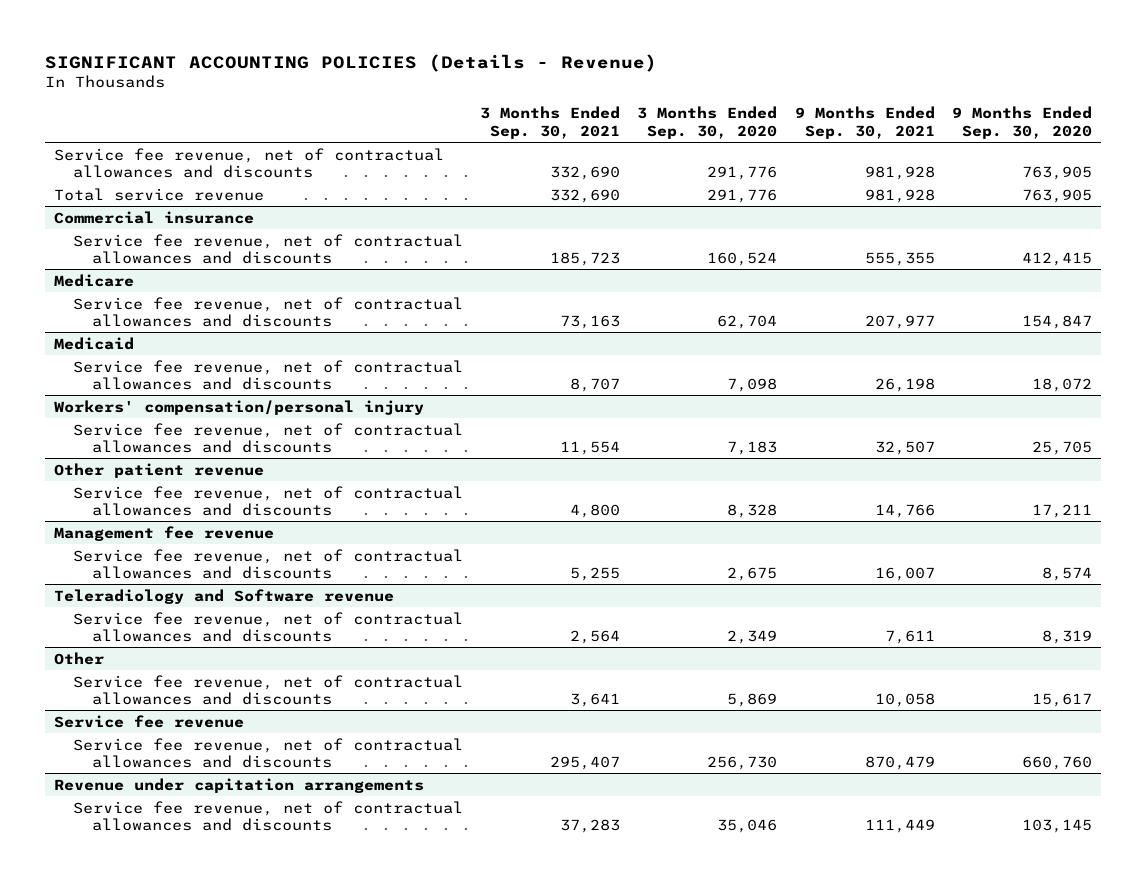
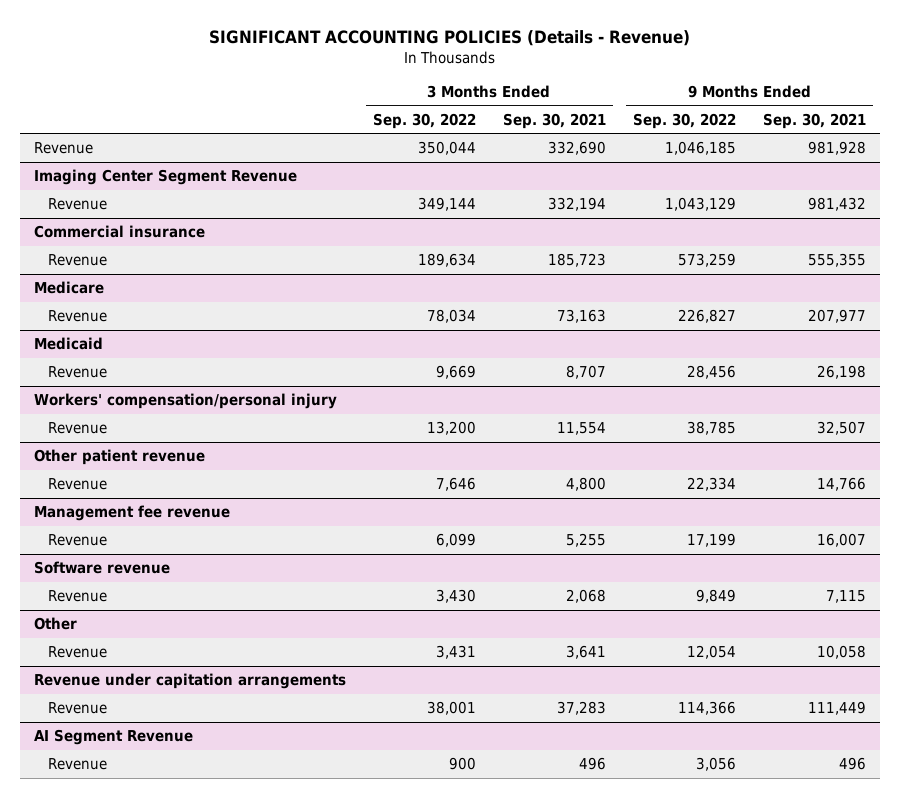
- | 3 Months Ended Sep. 30, 2021 | 3 Months Ended Sep. 30, 2020 | 9 Months Ended Sep. 30, 2021 | 9 Months Ended Sep. 30, 2020
+ | 3 Months Ended Sep. 30, 2022 | 3 Months Ended Sep. 30, 2021 | 9 Months Ended Sep. 30, 2022 | 9 Months Ended Sep. 30, 2021
- Service fee revenue, net of contractual allowances and discounts | 332,690 | 291,776 | 981,928 | 763,905
- Total service revenue | 332,690 | 291,776 | 981,928 | 763,905
+ Revenue | 350,044 | 332,690 | 1,046,185 | 981,928
+ Imaging Center Segment Revenue
+ Revenue | 349,144 | 332,194 | 1,043,129 | 981,432
@ Commercial insurance
- Service fee revenue, net of contractual allowances and discounts | 185,723 | 160,524 | 555,355 | 412,415
+ Revenue | 189,634 | 185,723 | 573,259 | 555,355
@ Medicare
- Service fee revenue, net of contractual allowances and discounts | 73,163 | 62,704 | 207,977 | 154,847
+ Revenue | 78,034 | 73,163 | 226,827 | 207,977
@ Medicaid
- Service fee revenue, net of contractual allowances and discounts | 8,707 | 7,098 | 26,198 | 18,072
+ Revenue | 9,669 | 8,707 | 28,456 | 26,198
@ Workers' compensation/personal injury
- Service fee revenue, net of contractual allowances and discounts | 11,554 | 7,183 | 32,507 | 25,705
+ Revenue | 13,200 | 11,554 | 38,785 | 32,507
@ Other patient revenue
- Service fee revenue, net of contractual allowances and discounts | 4,800 | 8,328 | 14,766 | 17,211
+ Revenue | 7,646 | 4,800 | 22,334 | 14,766
@ Management fee revenue
- Service fee revenue, net of contractual allowances and discounts | 5,255 | 2,675 | 16,007 | 8,574
- Teleradiology and Software revenue
- Service fee revenue, net of contractual allowances and discounts | 2,564 | 2,349 | 7,611 | 8,319
@ Management fee revenue
+ Revenue | 6,099 | 5,255 | 17,199 | 16,007
+ Software revenue
+ Revenue | 3,430 | 2,068 | 9,849 | 7,115
@ Other
- Service fee revenue, net of contractual allowances and discounts | 3,641 | 5,869 | 10,058 | 15,617
- Service fee revenue
- Service fee revenue, net of contractual allowances and discounts | 295,407 | 256,730 | 870,479 | 660,760
@ Other
+ Revenue | 3,431 | 3,641 | 12,054 | 10,058
@ Revenue under capitation arrangements
- Service fee revenue, net of contractual allowances and discounts | 37,283 | 35,046 | 111,449 | 103,145
+ Revenue | 38,001 | 37,283 | 114,366 | 111,449
+ AI Segment Revenue
+ Revenue | 900 | 496 | 3,056 | 496

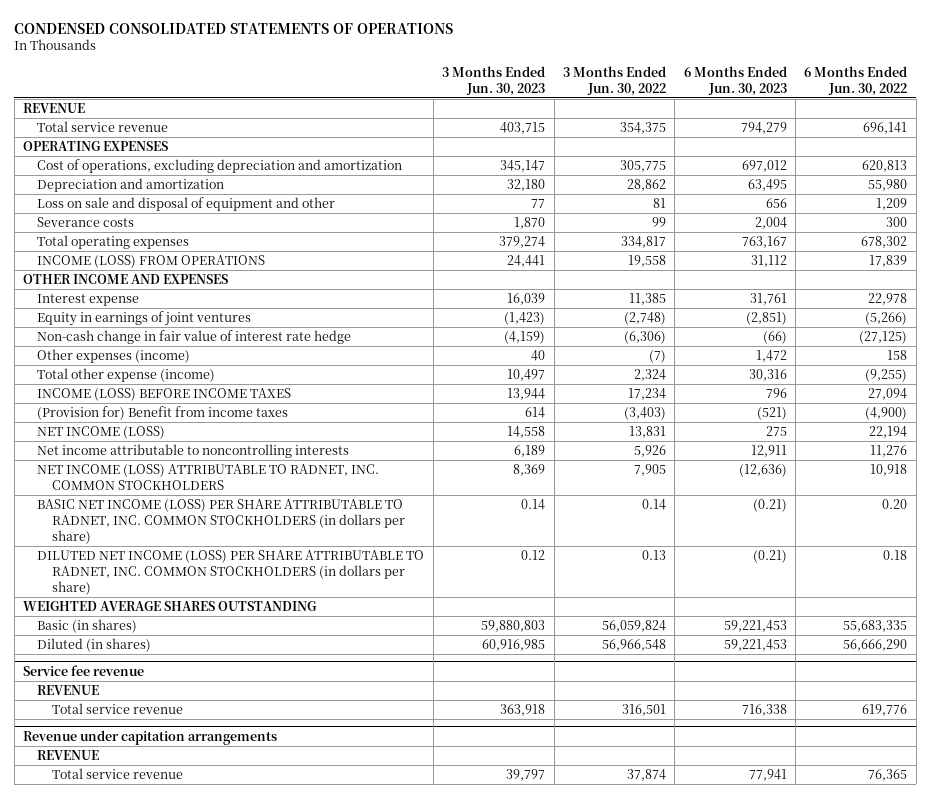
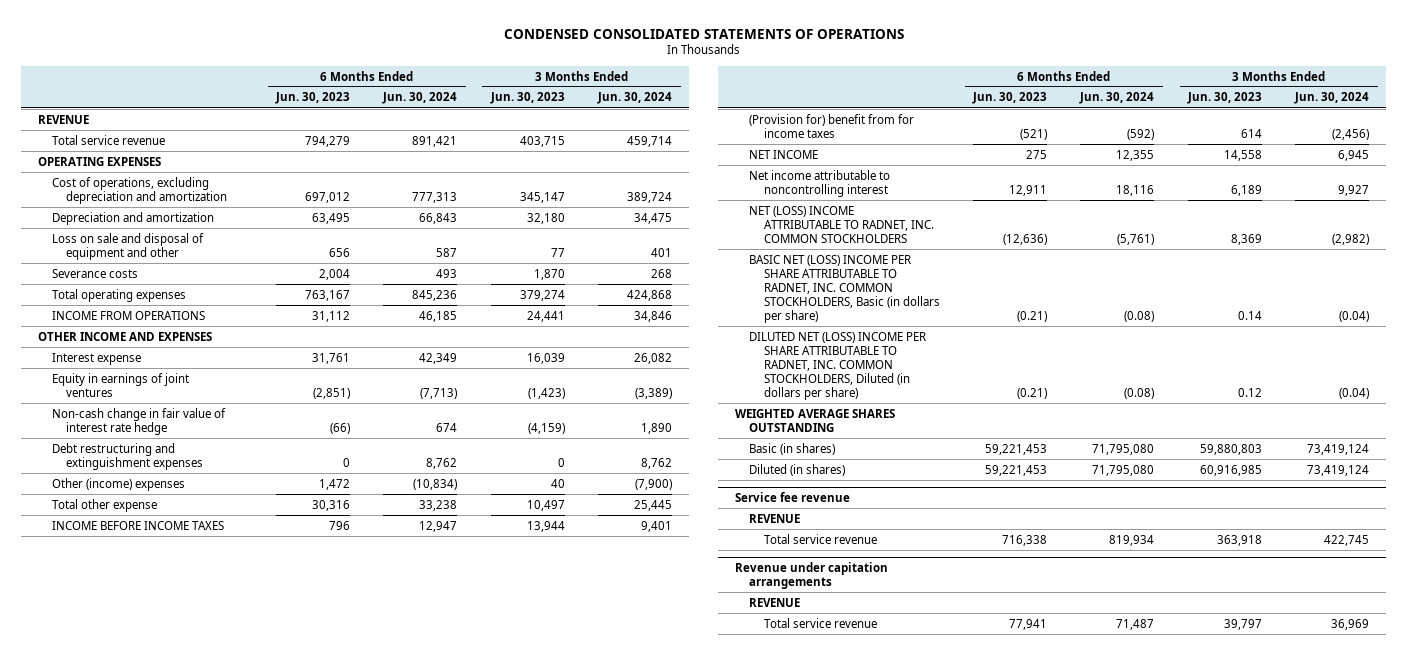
- | 3 Months Ended Jun. 30, 2023 | 3 Months Ended Jun. 30, 2022 | 6 Months Ended Jun. 30, 2023 | 6 Months Ended Jun. 30, 2022
+ | 6 Months Ended Jun. 30, 2023 | 6 Months Ended Jun. 30, 2024 | 3 Months Ended Jun. 30, 2023 | 3 Months Ended Jun. 30, 2024
- INCOME (LOSS) FROM OPERATIONS | 24,441 | 19,558 | 31,112 | 17,839
+ INCOME FROM OPERATIONS | 31,112 | 46,185 | 24,441 | 34,846
- Other expenses (income) | 40 | (7) | 1,472 | 158
- Total other expense (income) | 10,497 | 2,324 | 30,316 | (9,255)
- INCOME (LOSS) BEFORE INCOME TAXES | 13,944 | 17,234 | 796 | 27,094
- (Provision for) Benefit from income taxes | 614 | (3,403) | (521) | (4,900)
- NET INCOME (LOSS) | 14,558 | 13,831 | 275 | 22,194
- Net income attributable to noncontrolling interests | 6,189 | 5,926 | 12,911 | 11,276
- NET INCOME (LOSS) ATTRIBUTABLE TO RADNET, INC. COMMON STOCKHOLDERS | 8,369 | 7,905 | (12,636) | 10,918
- BASIC NET INCOME (LOSS) PER SHARE ATTRIBUTABLE TO RADNET, INC. COMMON STOCKHOLDERS (in dollars per share) | 0.14 | 0.14 | (0.21) | 0.20
- DILUTED NET INCOME (LOSS) PER SHARE ATTRIBUTABLE TO RADNET, INC. COMMON STOCKHOLDERS (in dollars per share) | 0.12 | 0.13 | (0.21) | 0.18
+ Debt restructuring and extinguishment expenses | 0 | 8,762 | 0 | 8,762
+ Other (income) expenses | 1,472 | (10,834) | 40 | (7,900)
+ Total other expense | 30,316 | 33,238 | 10,497 | 25,445
+ INCOME BEFORE INCOME TAXES | 796 | 12,947 | 13,944 | 9,401
+ (Provision for) benefit from for income taxes | (521) | (592) | 614 | (2,456)
+ NET INCOME | 275 | 12,355 | 14,558 | 6,945
+ Net income attributable to noncontrolling interest | 12,911 | 18,116 | 6,189 | 9,927
+ NET (LOSS) INCOME ATTRIBUTABLE TO RADNET, INC. COMMON STOCKHOLDERS | (12,636) | (5,761) | 8,369 | (2,982)
+ BASIC NET (LOSS) INCOME PER SHARE ATTRIBUTABLE TO RADNET, INC. COMMON STOCKHOLDERS, Basic (in dollars per share) | (0.21) | (0.08) | 0.14 | (0.04)
+ DILUTED NET (LOSS) INCOME PER SHARE ATTRIBUTABLE TO RADNET, INC. COMMON STOCKHOLDERS, Diluted (in dollars per share) | (0.21) | (0.08) | 0.12 | (0.04)

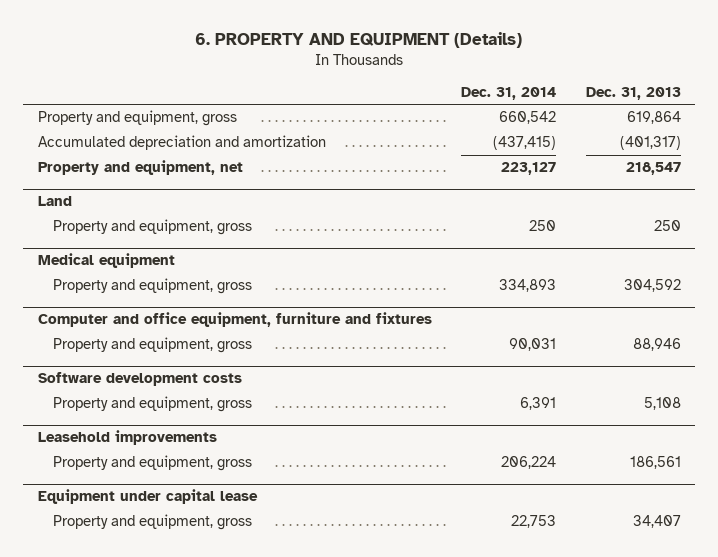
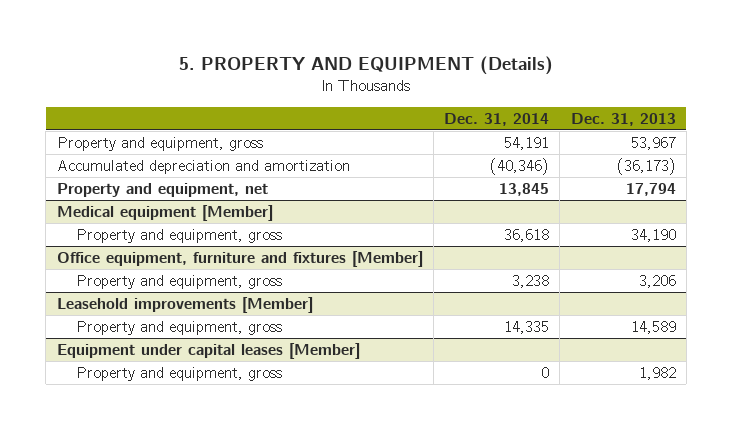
- 6. PROPERTY AND EQUIPMENT (Details)
+ 5. PROPERTY AND EQUIPMENT (Details)
- Property and equipment, gross | 660,542 | 619,864
- Accumulated depreciation and amortization | (437,415) | (401,317)
- Property and equipment, net | 223,127 | 218,547
- Land
- Property and equipment, gross | 250 | 250
- Medical equipment
- Property and equipment, gross | 334,893 | 304,592
- Computer and office equipment, furniture and fixtures
- Property and equipment, gross | 90,031 | 88,946
- Software development costs
- Property and equipment, gross | 6,391 | 5,108
- Leasehold improvements
- Property and equipment, gross | 206,224 | 186,561
- Equipment under capital lease
- Property and equipment, gross | 22,753 | 34,407
+ Property and equipment, gross | 54,191 | 53,967
+ Accumulated depreciation and amortization | (40,346) | (36,173)
+ Property and equipment, net | 13,845 | 17,794
+ Medical equipment [Member]
+ Property and equipment, gross | 36,618 | 34,190
+ Office equipment, furniture and fixtures [Member]
+ Property and equipment, gross | 3,238 | 3,206
+ Leasehold improvements [Member]
+ Property and equipment, gross | 14,335 | 14,589
+ Equipment under capital leases [Member]
+ Property and equipment, gross | 0 | 1,982

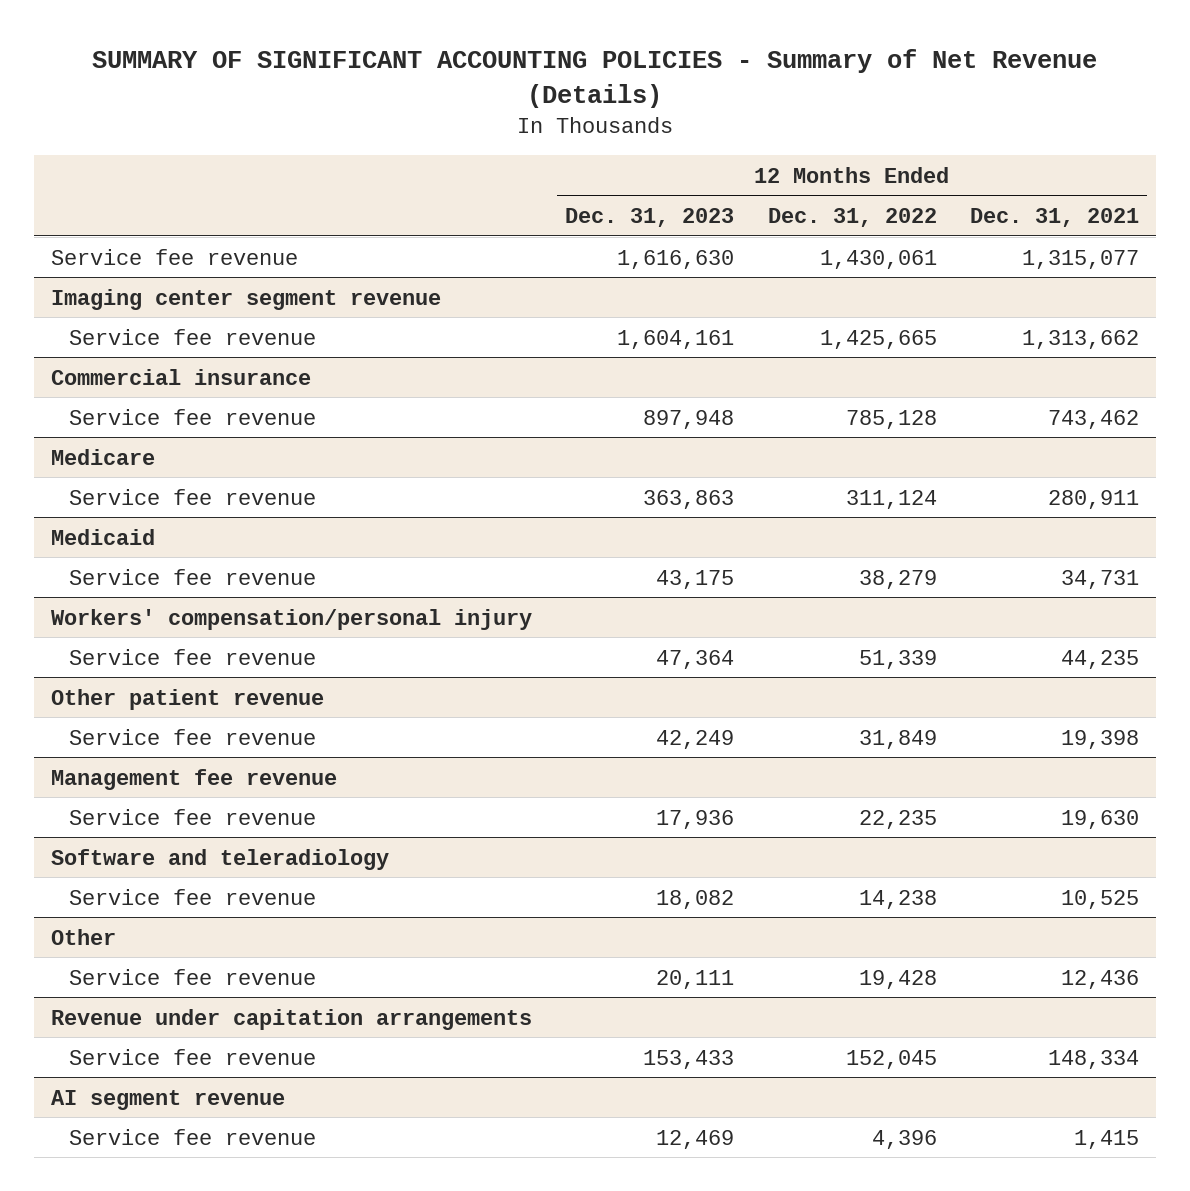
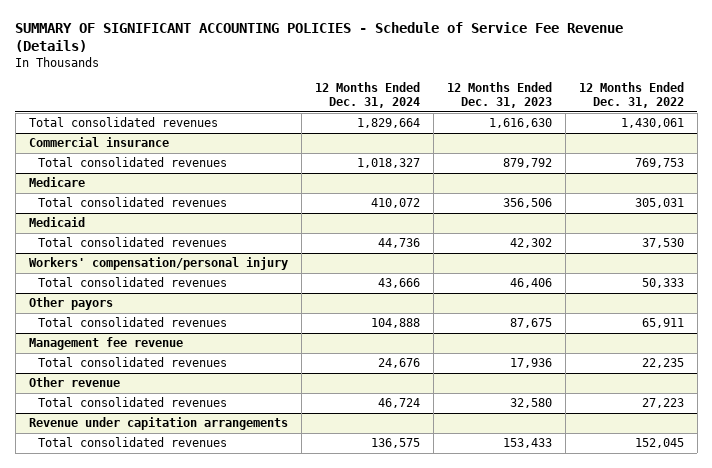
- SUMMARY OF SIGNIFICANT ACCOUNTING POLICIES - Summary of Net Revenue (Details)
+ SUMMARY OF SIGNIFICANT ACCOUNTING POLICIES - Schedule of Service Fee Revenue (Details)
- | 12 Months Ended Dec. 31, 2023 | 12 Months Ended Dec. 31, 2022 | 12 Months Ended Dec. 31, 2021
+ | 12 Months Ended Dec. 31, 2024 | 12 Months Ended Dec. 31, 2023 | 12 Months Ended Dec. 31, 2022
- Service fee revenue | 1,616,630 | 1,430,061 | 1,315,077
- Imaging center segment revenue
- Service fee revenue | 1,604,161 | 1,425,665 | 1,313,662
+ Total consolidated revenues | 1,829,664 | 1,616,630 | 1,430,061
@ Commercial insurance
- Service fee revenue | 897,948 | 785,128 | 743,462
+ Total consolidated revenues | 1,018,327 | 879,792 | 769,753
@ Medicare
- Service fee revenue | 363,863 | 311,124 | 280,911
+ Total consolidated revenues | 410,072 | 356,506 | 305,031
@ Medicaid
- Service fee revenue | 43,175 | 38,279 | 34,731
+ Total consolidated revenues | 44,736 | 42,302 | 37,530
@ Workers' compensation/personal injury
- Service fee revenue | 47,364 | 51,339 | 44,235
- Other patient revenue
- Service fee revenue | 42,249 | 31,849 | 19,398
@ Workers' compensation/personal injury
+ Total consolidated revenues | 43,666 | 46,406 | 50,333
+ Other payors
+ Total consolidated revenues | 104,888 | 87,675 | 65,911
@ Management fee revenue
- Service fee revenue | 17,936 | 22,235 | 19,630
- Software and teleradiology
- Service fee revenue | 18,082 | 14,238 | 10,525
- Other
- Service fee revenue | 20,111 | 19,428 | 12,436
@ Management fee revenue
+ Total consolidated revenues | 24,676 | 17,936 | 22,235
+ Other revenue
+ Total consolidated revenues | 46,724 | 32,580 | 27,223
@ Revenue under capitation arrangements
- Service fee revenue | 153,433 | 152,045 | 148,334
- AI segment revenue
- Service fee revenue | 12,469 | 4,396 | 1,415
@ Revenue under capitation arrangements
+ Total consolidated revenues | 136,575 | 153,433 | 152,045

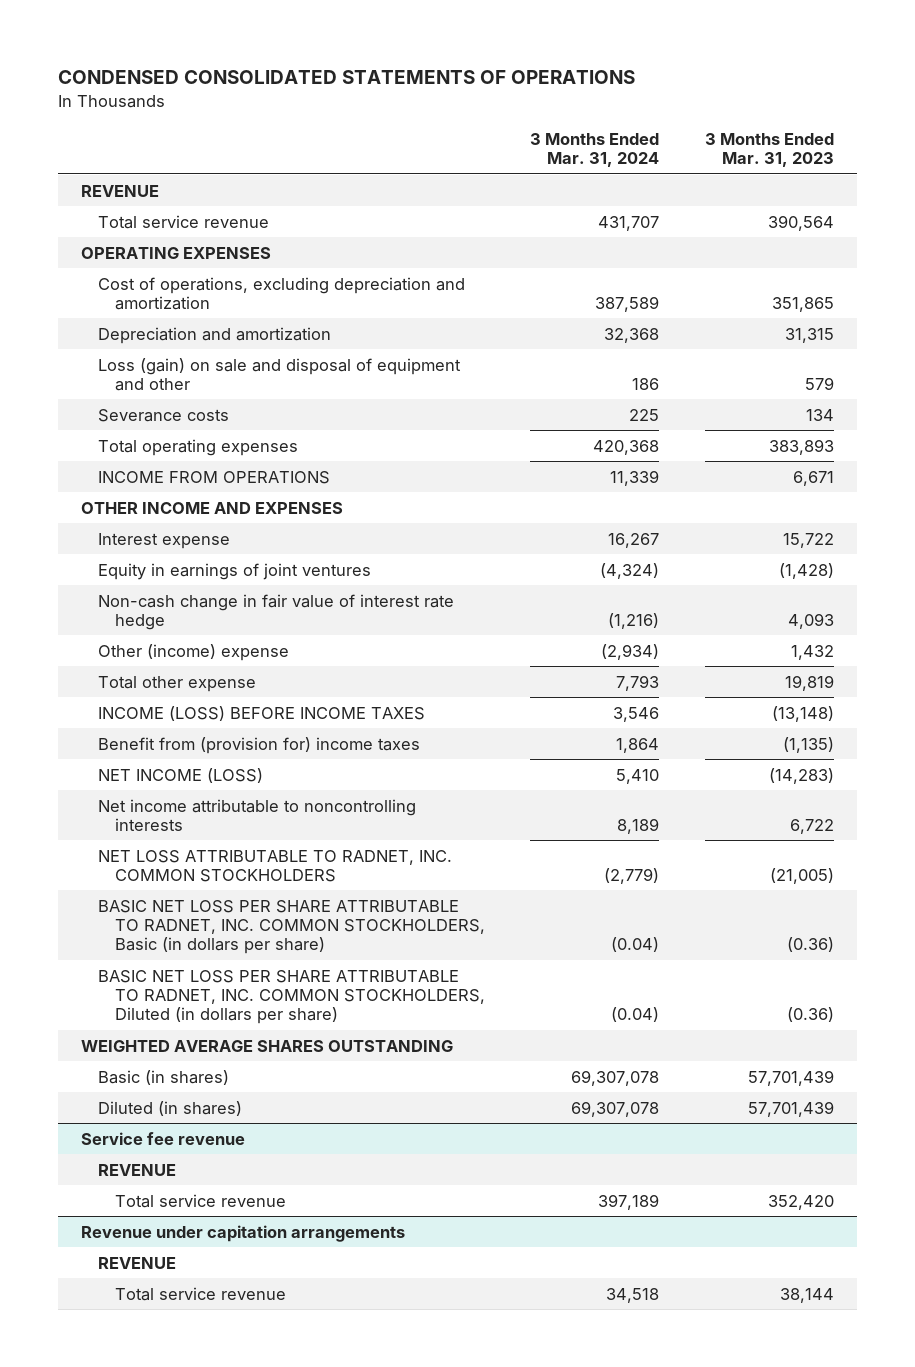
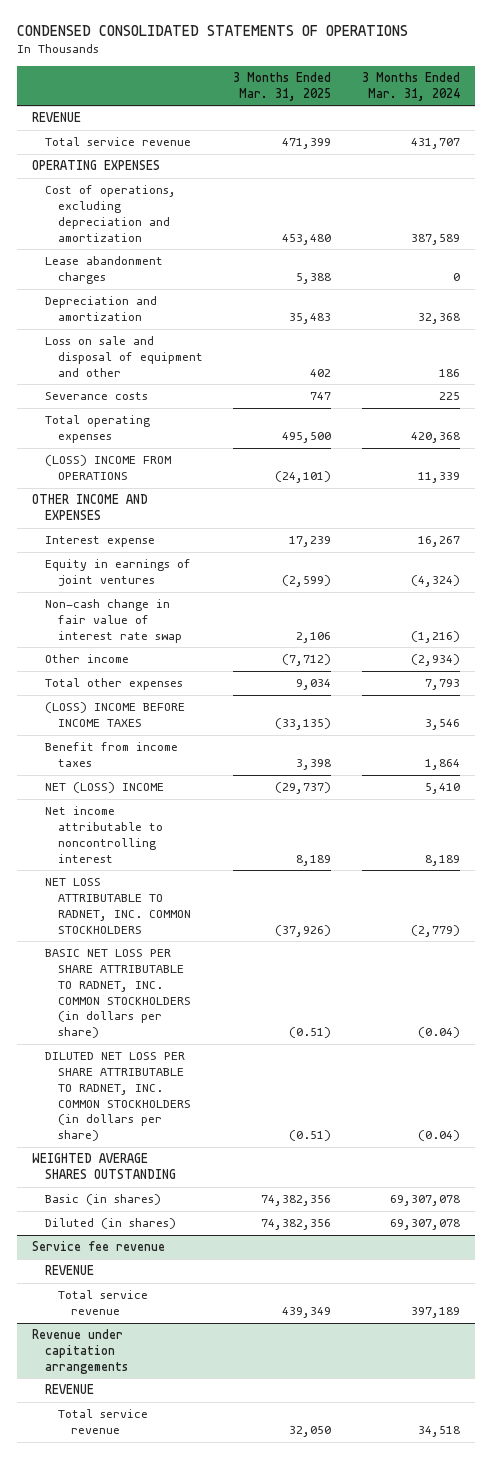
- | 3 Months Ended Mar. 31, 2024 | 3 Months Ended Mar. 31, 2023
+ | 3 Months Ended Mar. 31, 2025 | 3 Months Ended Mar. 31, 2024
+ Lease abandonment charges | 5,388 | 0
- Loss (gain) on sale and disposal of equipment and other | 186 | 579
+ Loss on sale and disposal of equipment and other | 402 | 186
- INCOME FROM OPERATIONS | 11,339 | 6,671
+ (LOSS) INCOME FROM OPERATIONS | (24,101) | 11,339
- Non-cash change in fair value of interest rate hedge | (1,216) | 4,093
- Other (income) expense | (2,934) | 1,432
- Total other expense | 7,793 | 19,819
- INCOME (LOSS) BEFORE INCOME TAXES | 3,546 | (13,148)
- Benefit from (provision for) income taxes | 1,864 | (1,135)
- NET INCOME (LOSS) | 5,410 | (14,283)
- Net income attributable to noncontrolling interests | 8,189 | 6,722
+ Non-cash change in fair value of interest rate swap | 2,106 | (1,216)
+ Other income | (7,712) | (2,934)
+ Total other expenses | 9,034 | 7,793
+ (LOSS) INCOME BEFORE INCOME TAXES | (33,135) | 3,546
+ Benefit from income taxes | 3,398 | 1,864
+ NET (LOSS) INCOME | (29,737) | 5,410
+ Net income attributable to noncontrolling interest | 8,189 | 8,189
- BASIC NET LOSS PER SHARE ATTRIBUTABLE TO RADNET, INC. COMMON STOCKHOLDERS, Basic (in dollars per share) | (0.04) | (0.36)
- BASIC NET LOSS PER SHARE ATTRIBUTABLE TO RADNET, INC. COMMON STOCKHOLDERS, Diluted (in dollars per share) | (0.04) | (0.36)
+ BASIC NET LOSS PER SHARE ATTRIBUTABLE TO RADNET, INC. COMMON STOCKHOLDERS (in dollars per share) | (0.51) | (0.04)
+ DILUTED NET LOSS PER SHARE ATTRIBUTABLE TO RADNET, INC. COMMON STOCKHOLDERS (in dollars per share) | (0.51) | (0.04)

